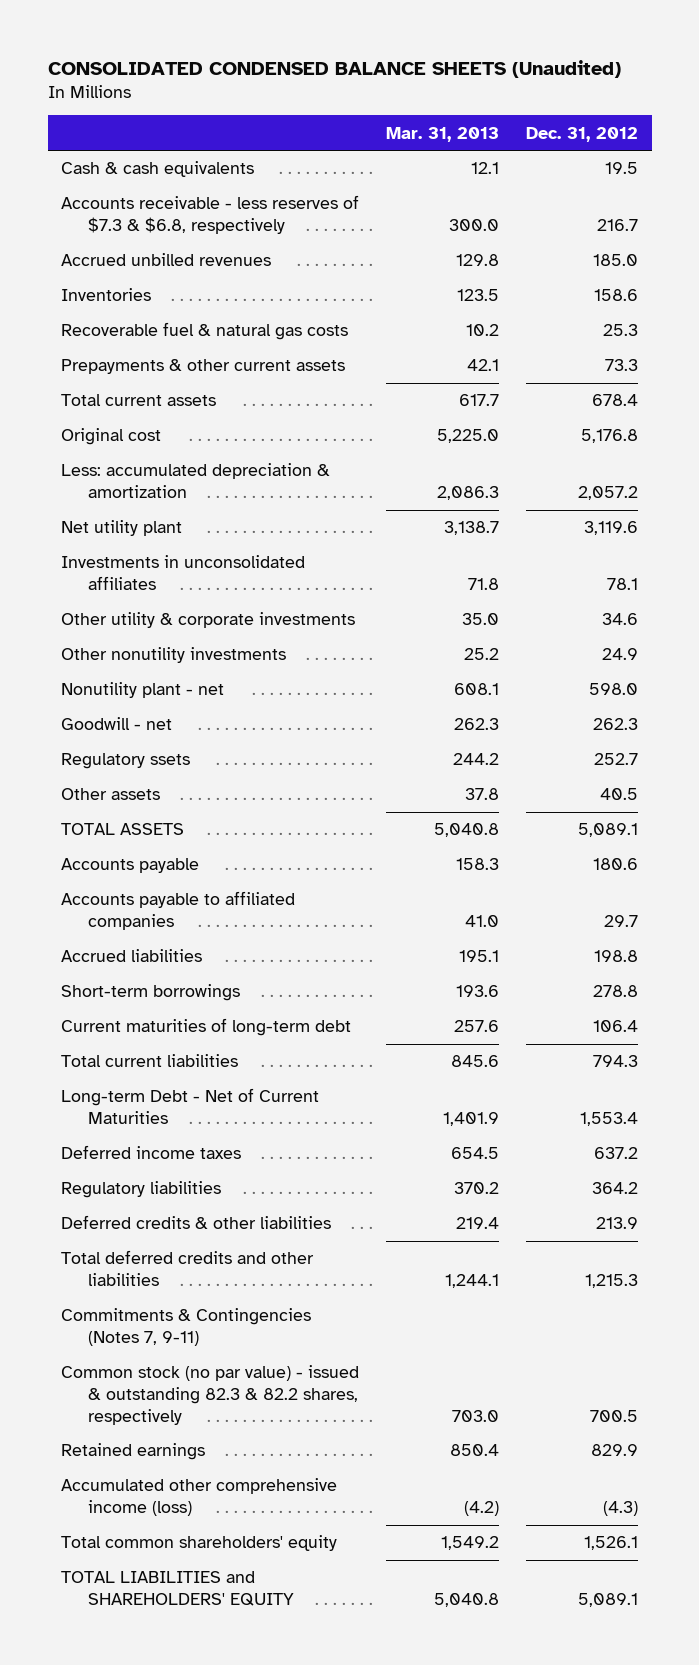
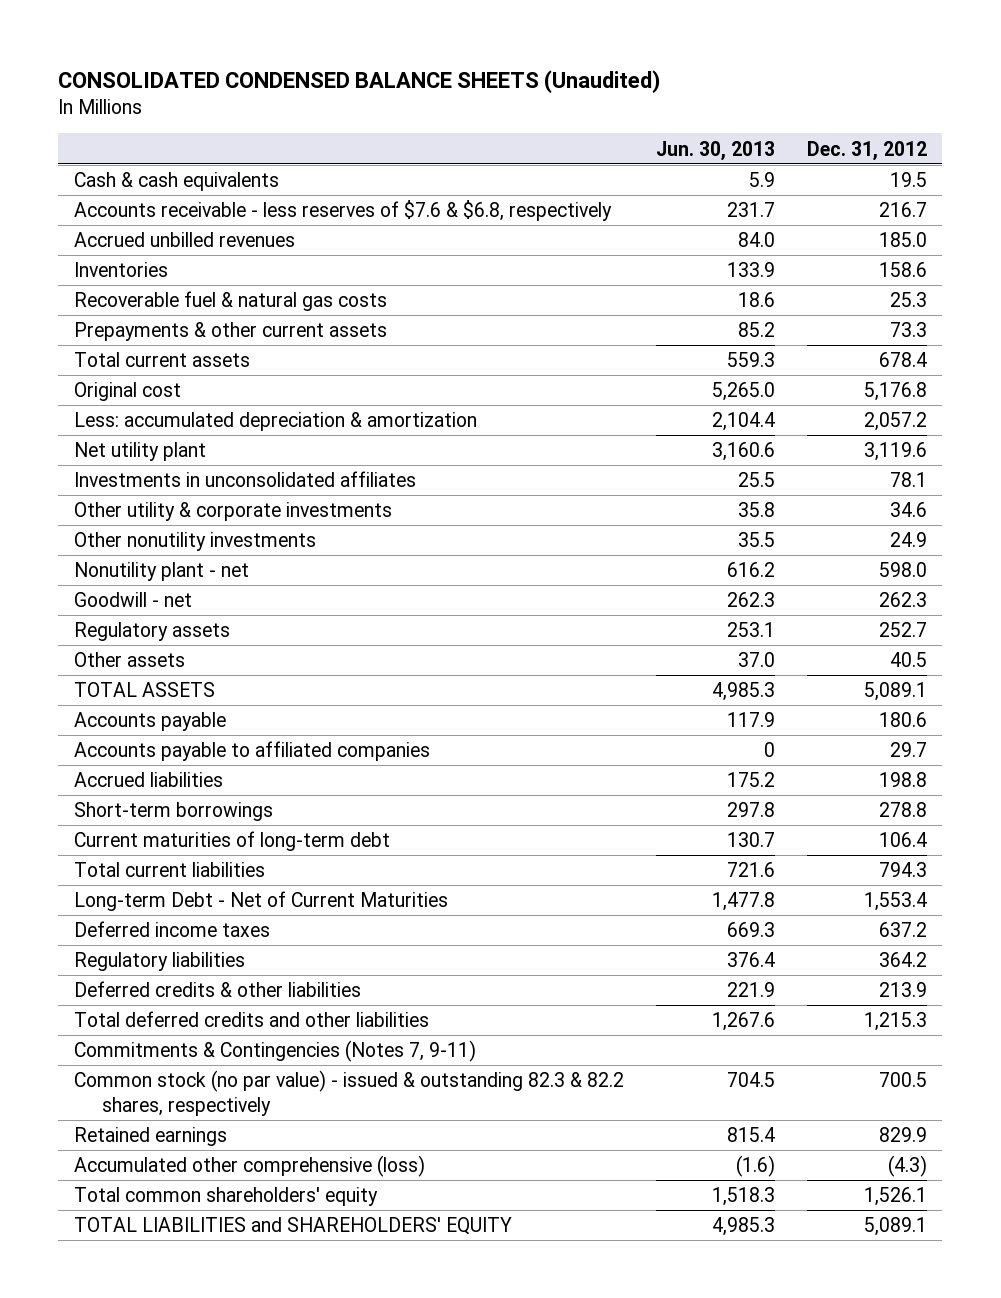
- | Mar. 31, 2013 | Dec. 31, 2012
+ | Jun. 30, 2013 | Dec. 31, 2012
- Accounts receivable - less reserves of $7.3 & $6.8, respectively | 300.0 | 216.7
+ Accounts receivable - less reserves of $7.6 & $6.8, respectively | 231.7 | 216.7
- Regulatory ssets | 244.2 | 252.7
+ Regulatory assets | 253.1 | 252.7
- Accumulated other comprehensive income (loss) | (4.2) | (4.3)
+ Accumulated other comprehensive (loss) | (1.6) | (4.3)

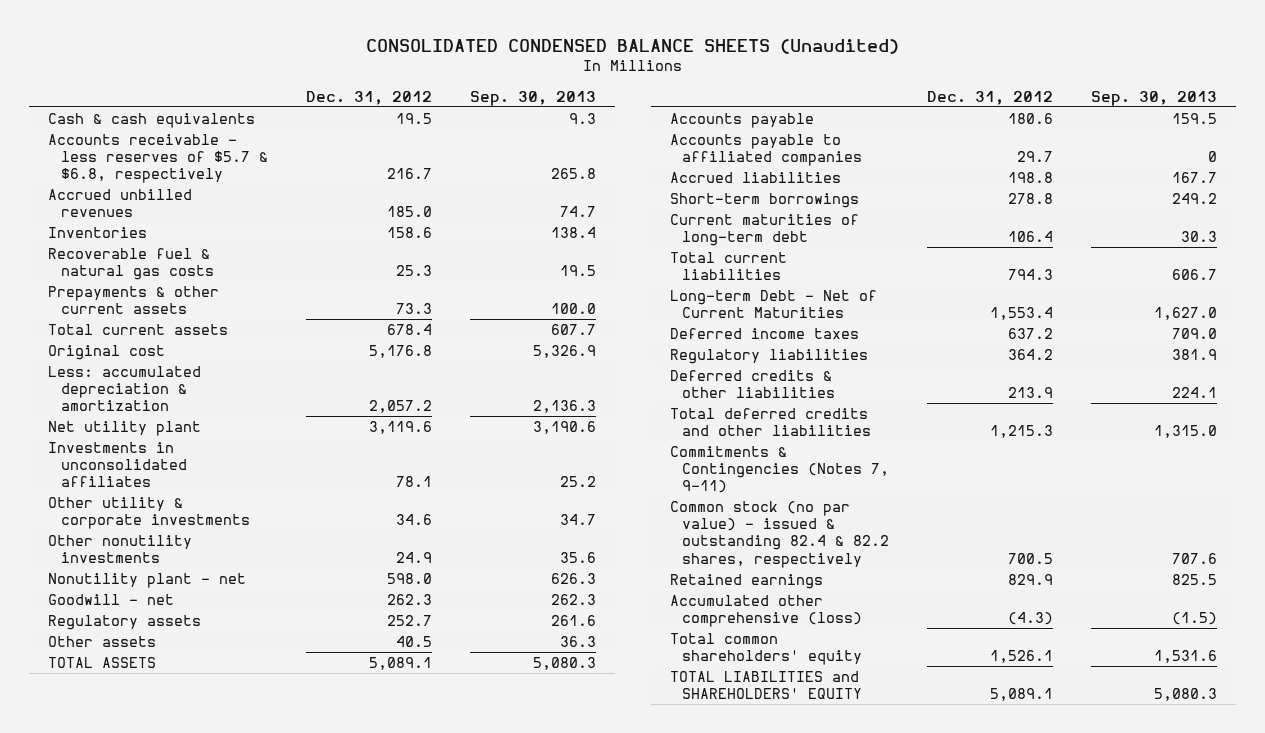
- | Jun. 30, 2013 | Dec. 31, 2012
+ | Dec. 31, 2012 | Sep. 30, 2013
- Accounts receivable - less reserves of $7.6 & $6.8, respectively | 231.7 | 216.7
+ Accounts receivable - less reserves of $5.7 & $6.8, respectively | 216.7 | 265.8
- Common stock (no par value) - issued & outstanding 82.3 & 82.2 shares, respectively | 704.5 | 700.5
+ Common stock (no par value) - issued & outstanding 82.4 & 82.2 shares, respectively | 700.5 | 707.6

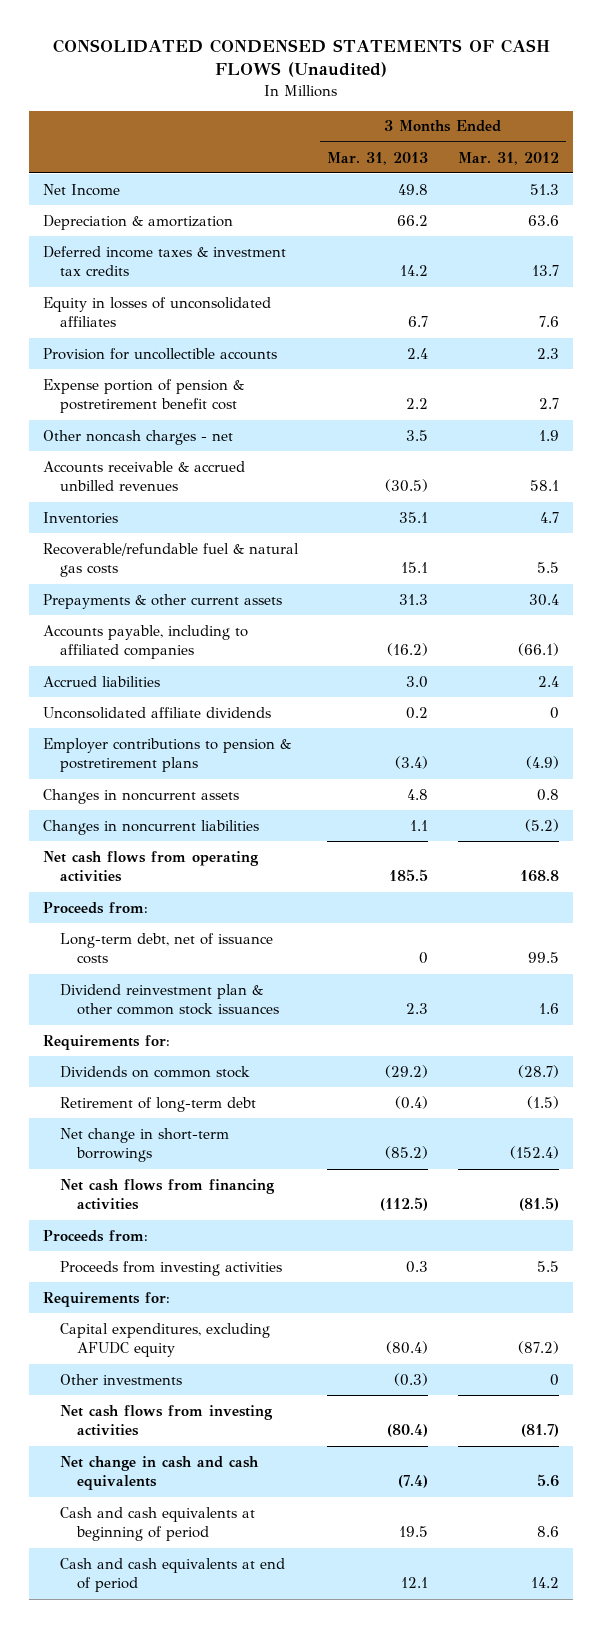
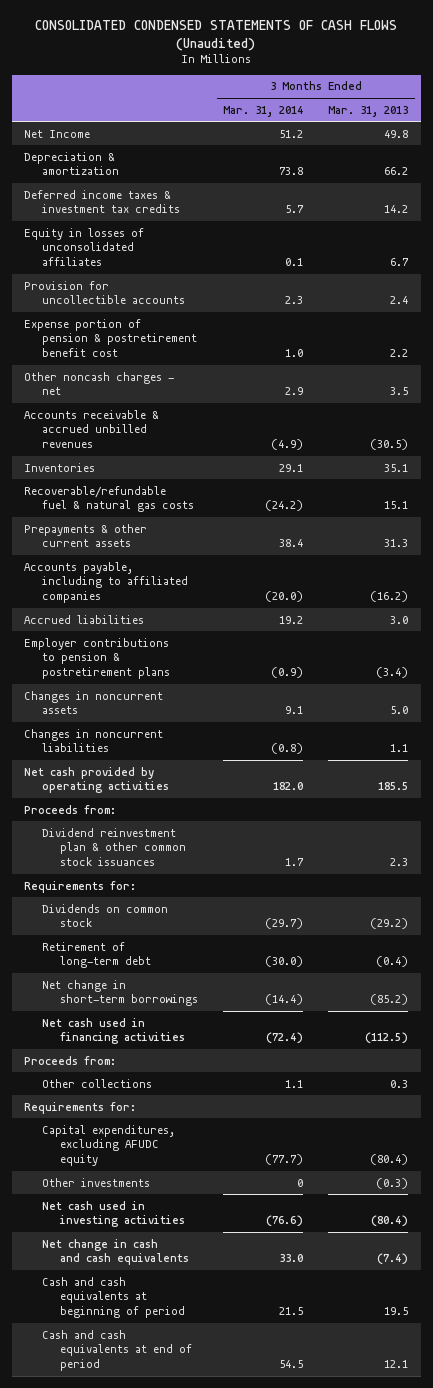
- | 3 Months Ended Mar. 31, 2013 | 3 Months Ended Mar. 31, 2012
+ | 3 Months Ended Mar. 31, 2014 | 3 Months Ended Mar. 31, 2013
- Unconsolidated affiliate dividends | 0.2 | 0
- Changes in noncurrent assets | 4.8 | 0.8
+ Changes in noncurrent assets | 9.1 | 5.0
- Net cash flows from operating activities | 185.5 | 168.8
+ Net cash provided by operating activities | 182.0 | 185.5
- Long-term debt, net of issuance costs | 0 | 99.5
- Net cash flows from financing activities | (112.5) | (81.5)
+ Net cash used in financing activities | (72.4) | (112.5)
- Proceeds from investing activities | 0.3 | 5.5
+ Other collections | 1.1 | 0.3
- Net cash flows from investing activities | (80.4) | (81.7)
+ Net cash used in investing activities | (76.6) | (80.4)

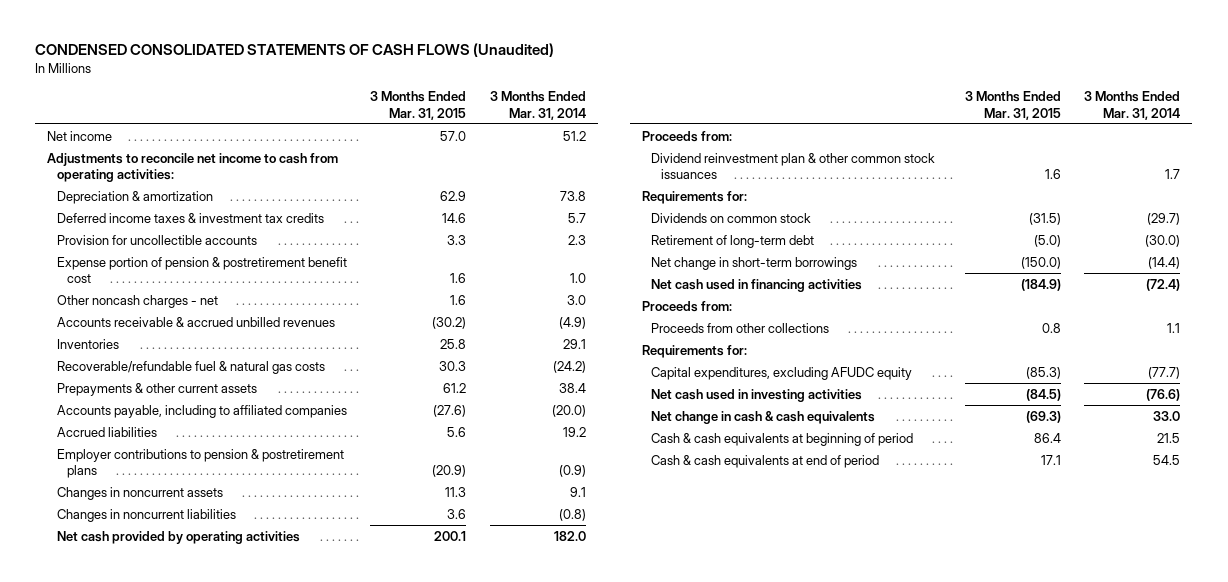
- CONSOLIDATED CONDENSED STATEMENTS OF CASH FLOWS (Unaudited)
+ CONDENSED CONSOLIDATED STATEMENTS OF CASH FLOWS (Unaudited)
- | 3 Months Ended Mar. 31, 2014 | 3 Months Ended Mar. 31, 2013
+ | 3 Months Ended Mar. 31, 2015 | 3 Months Ended Mar. 31, 2014
- Net Income | 51.2 | 49.8
+ Net income | 57.0 | 51.2
+ Adjustments to reconcile net income to cash from operating activities:
- Equity in losses of unconsolidated affiliates | 0.1 | 6.7
- Other noncash charges - net | 2.9 | 3.5
+ Other noncash charges - net | 1.6 | 3.0
- Other collections | 1.1 | 0.3
+ Proceeds from other collections | 0.8 | 1.1
- Other investments | 0 | (0.3)
- Net change in cash and cash equivalents | 33.0 | (7.4)
- Cash and cash equivalents at beginning of period | 21.5 | 19.5
- Cash and cash equivalents at end of period | 54.5 | 12.1
+ Net change in cash & cash equivalents | (69.3) | 33.0
+ Cash & cash equivalents at beginning of period | 86.4 | 21.5
+ Cash & cash equivalents at end of period | 17.1 | 54.5

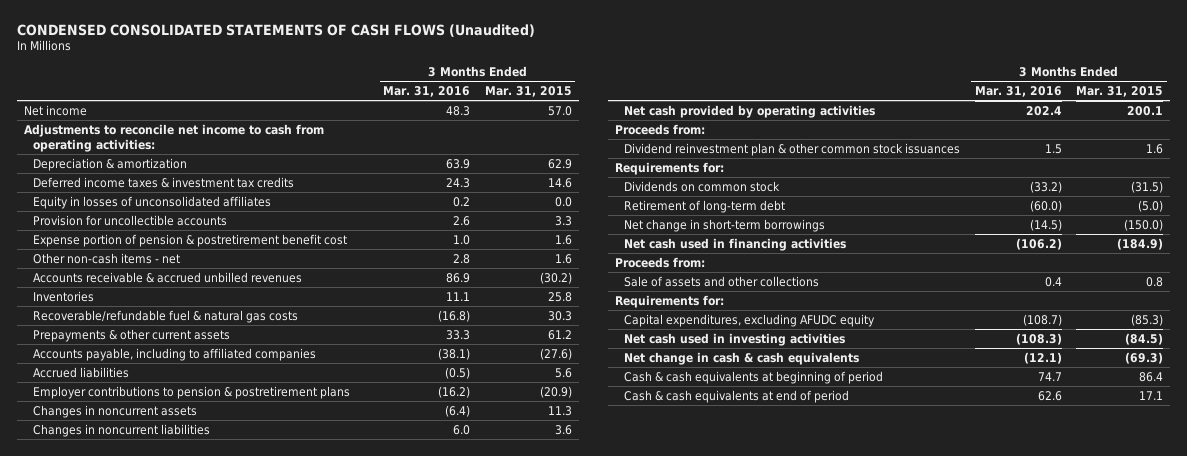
- | 3 Months Ended Mar. 31, 2015 | 3 Months Ended Mar. 31, 2014
+ | 3 Months Ended Mar. 31, 2016 | 3 Months Ended Mar. 31, 2015
+ Equity in losses of unconsolidated affiliates | 0.2 | 0.0
- Other noncash charges - net | 1.6 | 3.0
+ Other non-cash items - net | 2.8 | 1.6
- Proceeds from other collections | 0.8 | 1.1
+ Sale of assets and other collections | 0.4 | 0.8

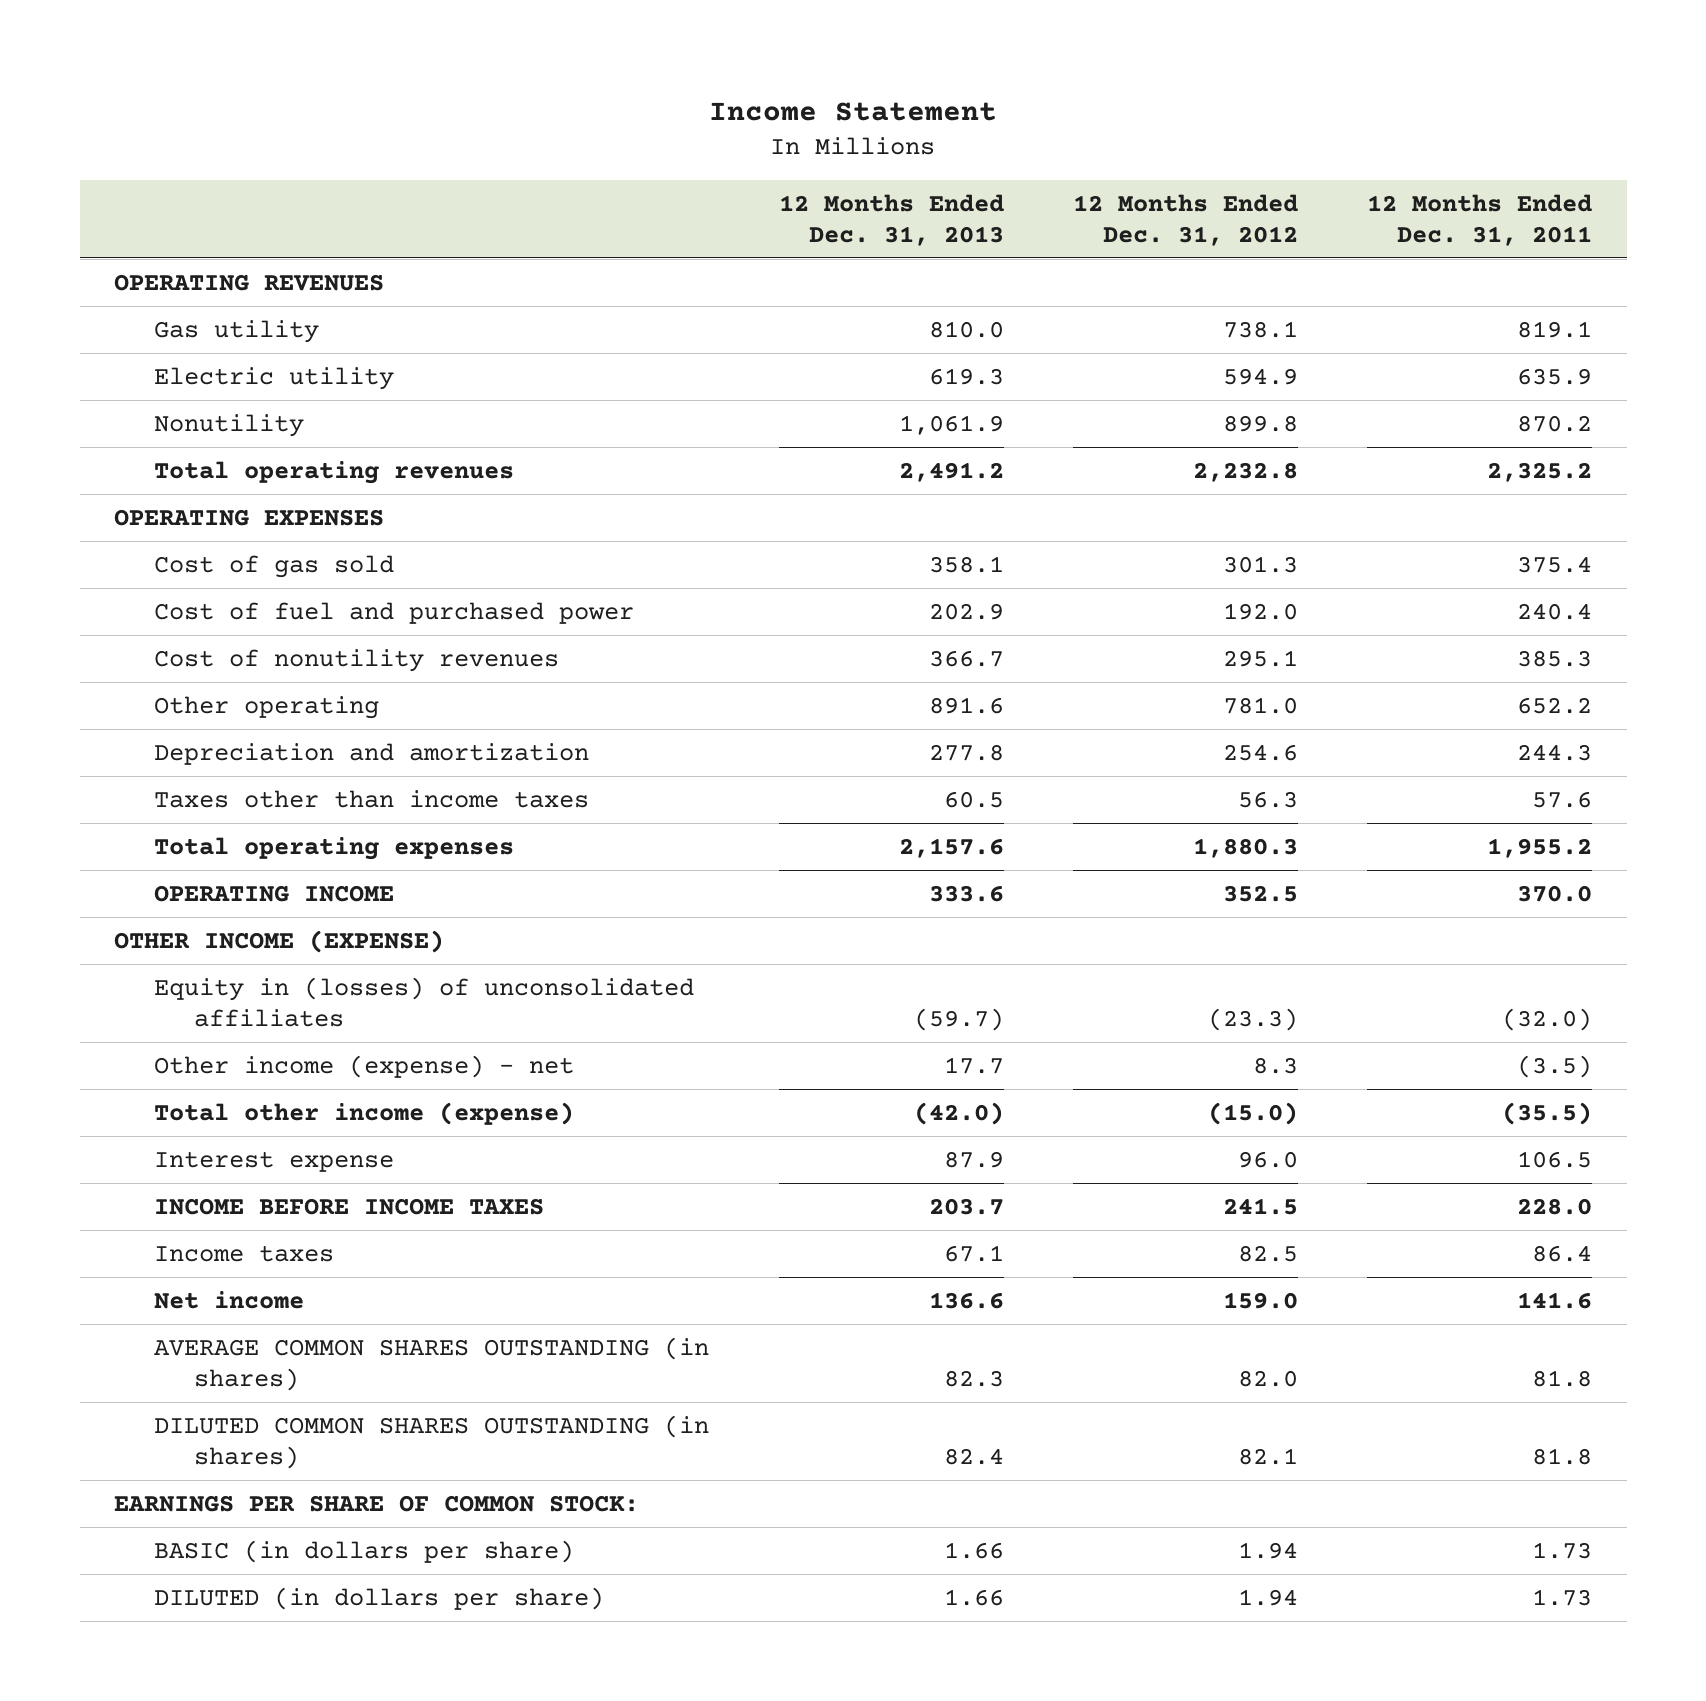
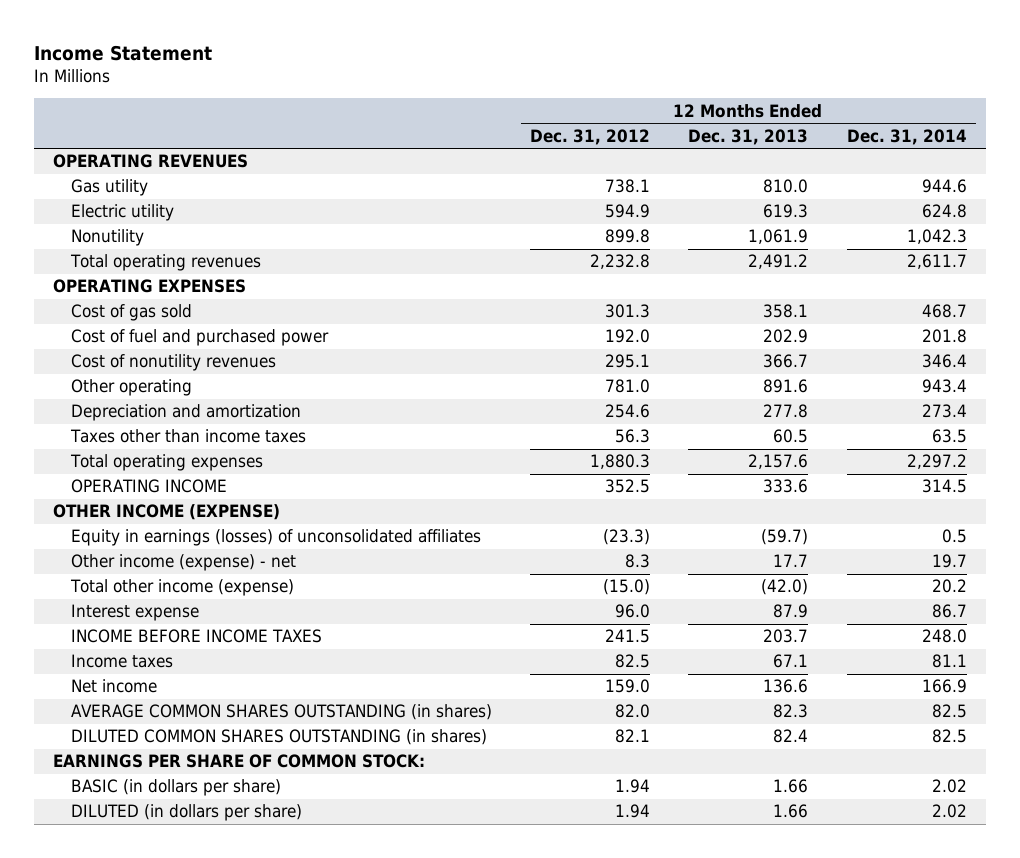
- | 12 Months Ended Dec. 31, 2013 | 12 Months Ended Dec. 31, 2012 | 12 Months Ended Dec. 31, 2011
+ | 12 Months Ended Dec. 31, 2012 | 12 Months Ended Dec. 31, 2013 | 12 Months Ended Dec. 31, 2014
- Equity in (losses) of unconsolidated affiliates | (59.7) | (23.3) | (32.0)
+ Equity in earnings (losses) of unconsolidated affiliates | (23.3) | (59.7) | 0.5

